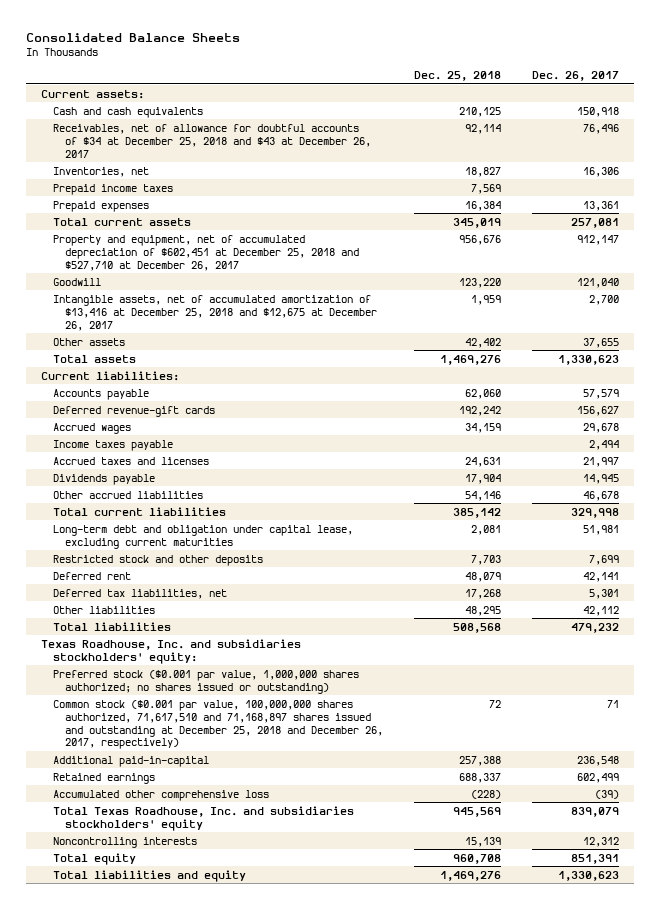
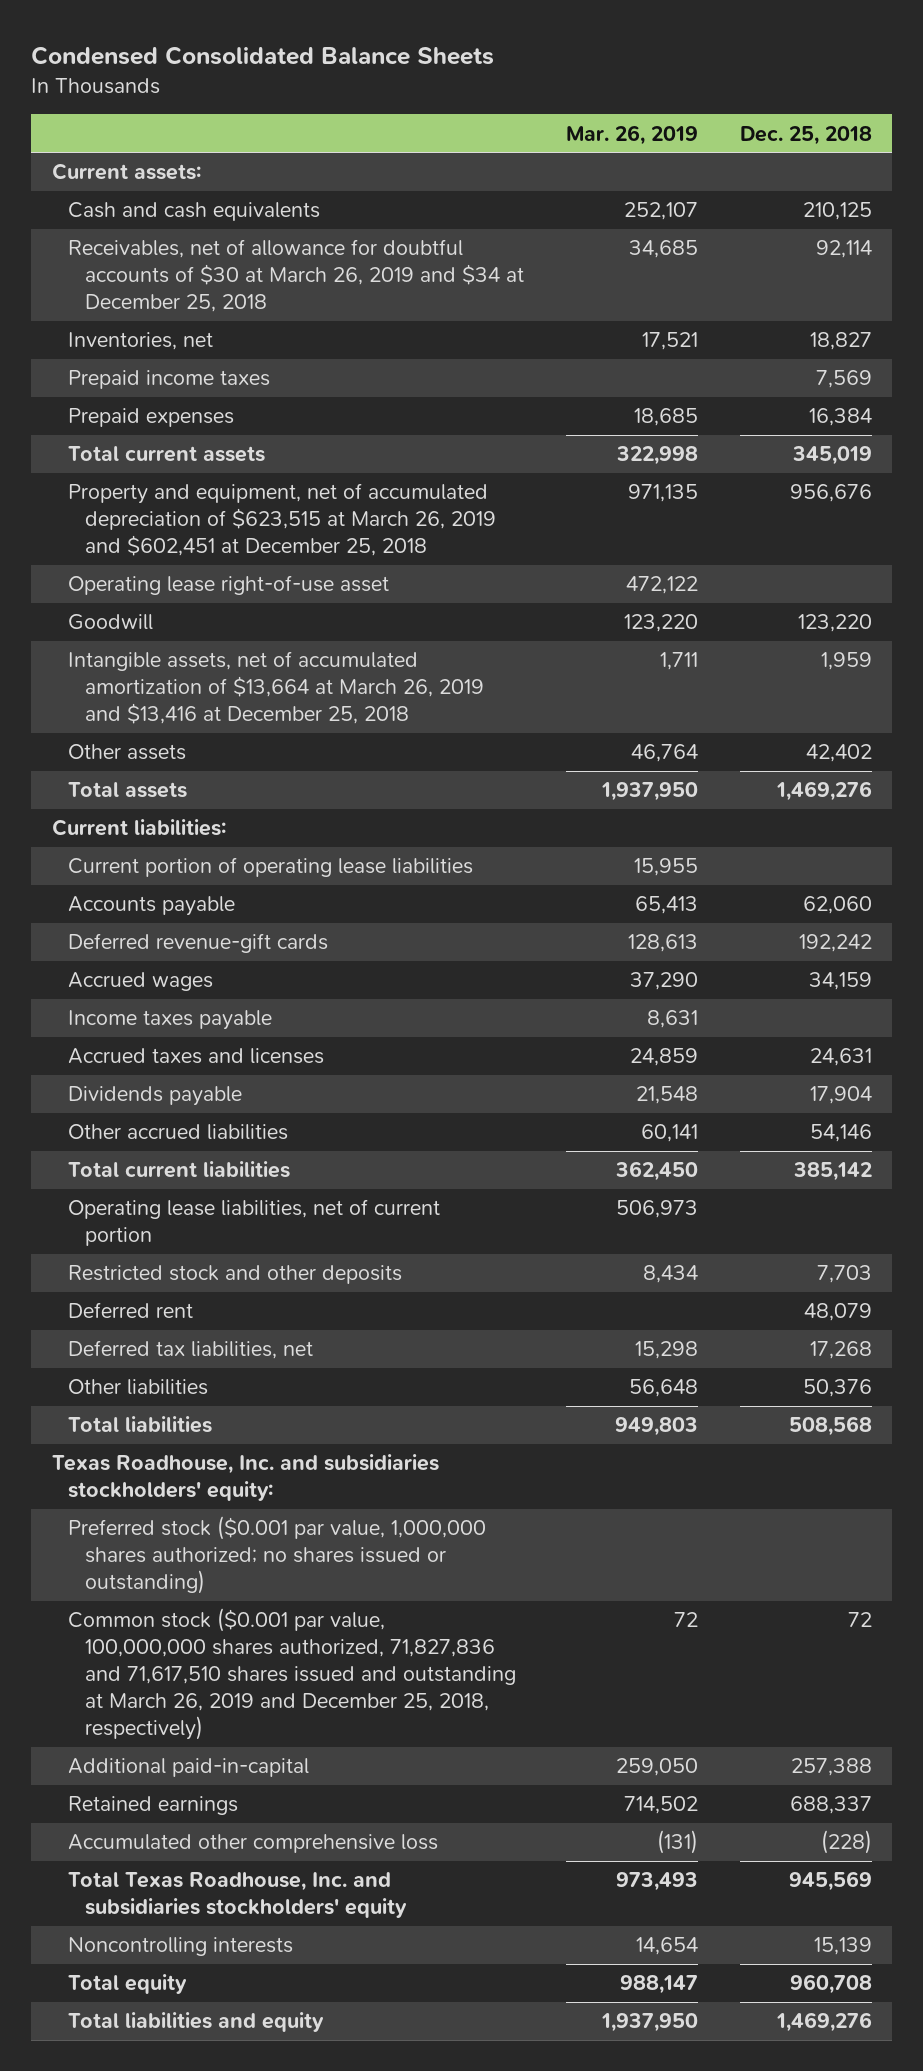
- Consolidated Balance Sheets
+ Condensed Consolidated Balance Sheets
- | Dec. 25, 2018 | Dec. 26, 2017
+ | Mar. 26, 2019 | Dec. 25, 2018
- Receivables, net of allowance for doubtful accounts of $34 at December 25, 2018 and $43 at December 26, 2017 | 92,114 | 76,496
+ Receivables, net of allowance for doubtful accounts of $30 at March 26, 2019 and $34 at December 25, 2018 | 34,685 | 92,114
- Property and equipment, net of accumulated depreciation of $602,451 at December 25, 2018 and $527,710 at December 26, 2017 | 956,676 | 912,147
+ Property and equipment, net of accumulated depreciation of $623,515 at March 26, 2019 and $602,451 at December 25, 2018 | 971,135 | 956,676
+ Operating lease right-of-use asset | 472,122 |
- Intangible assets, net of accumulated amortization of $13,416 at December 25, 2018 and $12,675 at December 26, 2017 | 1,959 | 2,700
+ Intangible assets, net of accumulated amortization of $13,664 at March 26, 2019 and $13,416 at December 25, 2018 | 1,711 | 1,959
+ Current portion of operating lease liabilities | 15,955 |
- Long-term debt and obligation under capital lease, excluding current maturities | 2,081 | 51,981
+ Operating lease liabilities, net of current portion | 506,973 |
- Other liabilities | 48,295 | 42,112
+ Other liabilities | 56,648 | 50,376
- Common stock ($0.001 par value, 100,000,000 shares authorized, 71,617,510 and 71,168,897 shares issued and outstanding at December 25, 2018 and December 26, 2017, respectively) | 72 | 71
+ Common stock ($0.001 par value, 100,000,000 shares authorized, 71,827,836 and 71,617,510 shares issued and outstanding at March 26, 2019 and December 25, 2018, respectively) | 72 | 72

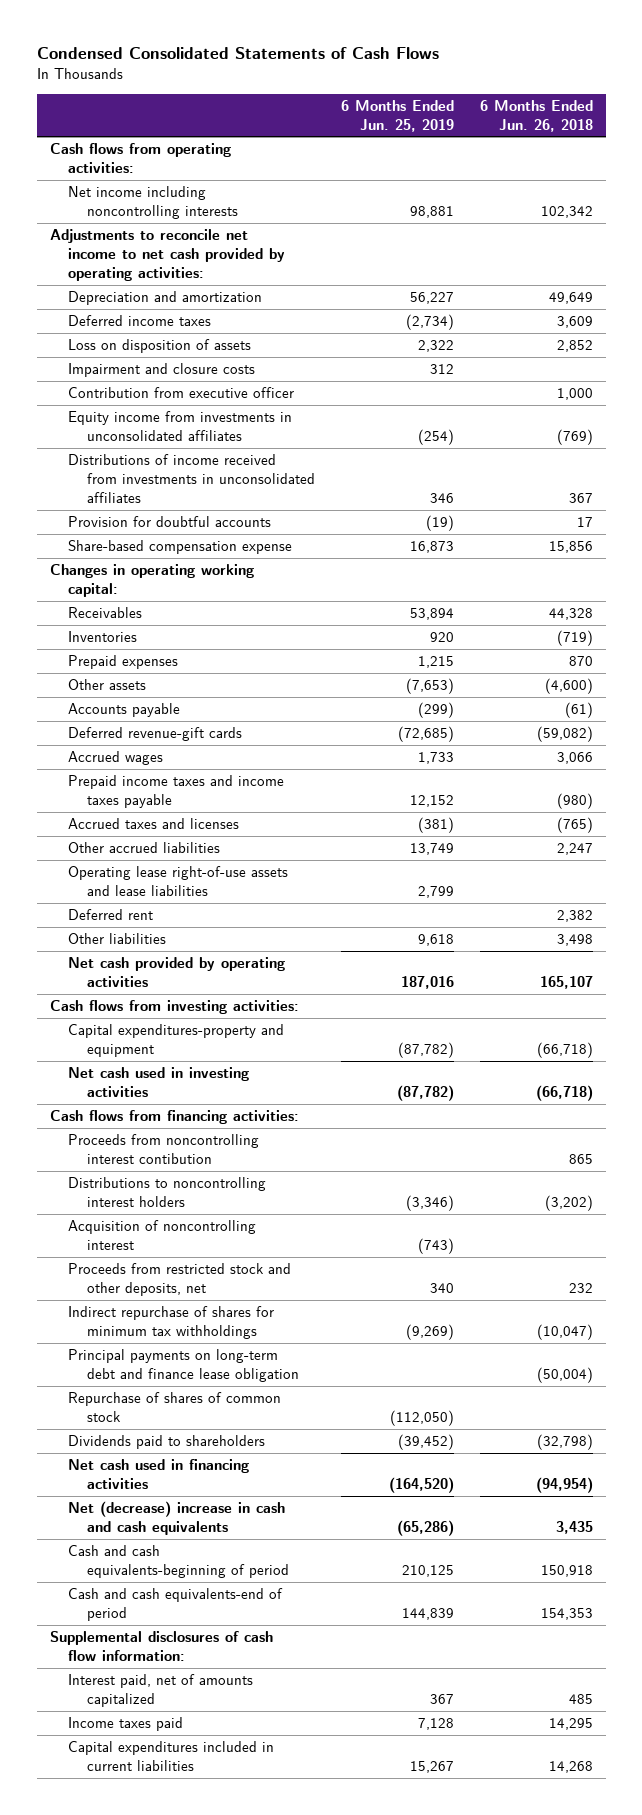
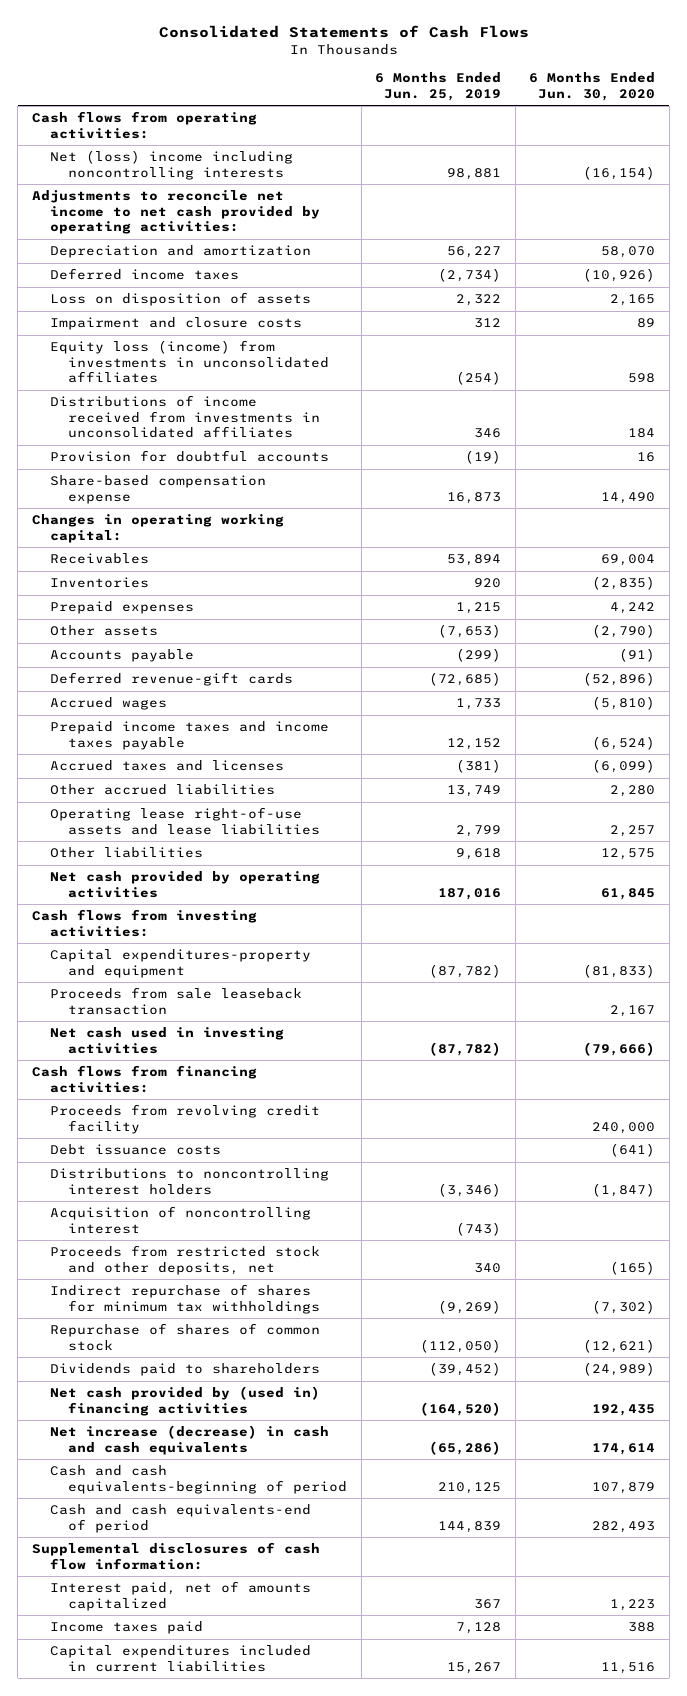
- Condensed Consolidated Statements of Cash Flows
+ Consolidated Statements of Cash Flows
- | 6 Months Ended Jun. 25, 2019 | 6 Months Ended Jun. 26, 2018
+ | 6 Months Ended Jun. 25, 2019 | 6 Months Ended Jun. 30, 2020
- Net income including noncontrolling interests | 98,881 | 102,342
+ Net (loss) income including noncontrolling interests | 98,881 | (16,154)
- Contribution from executive officer | | 1,000
- Equity income from investments in unconsolidated affiliates | (254) | (769)
+ Equity loss (income) from investments in unconsolidated affiliates | (254) | 598
- Deferred rent | | 2,382
+ Proceeds from sale leaseback transaction | | 2,167
- Proceeds from noncontrolling interest contibution | | 865
+ Proceeds from revolving credit facility | | 240,000
+ Debt issuance costs | | (641)
- Principal payments on long-term debt and finance lease obligation | | (50,004)
- Net cash used in financing activities | (164,520) | (94,954)
- Net (decrease) increase in cash and cash equivalents | (65,286) | 3,435
+ Net cash provided by (used in) financing activities | (164,520) | 192,435
+ Net increase (decrease) in cash and cash equivalents | (65,286) | 174,614

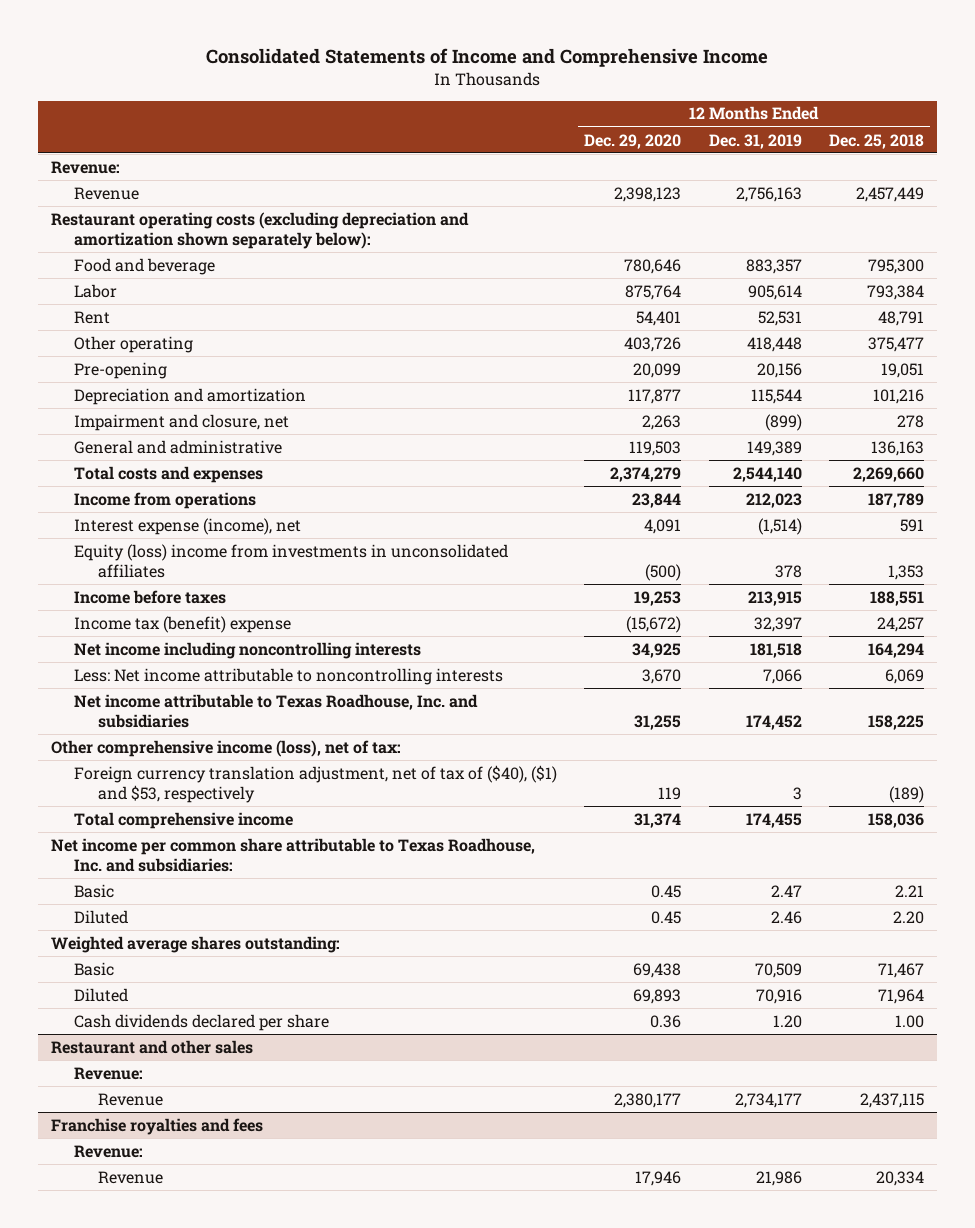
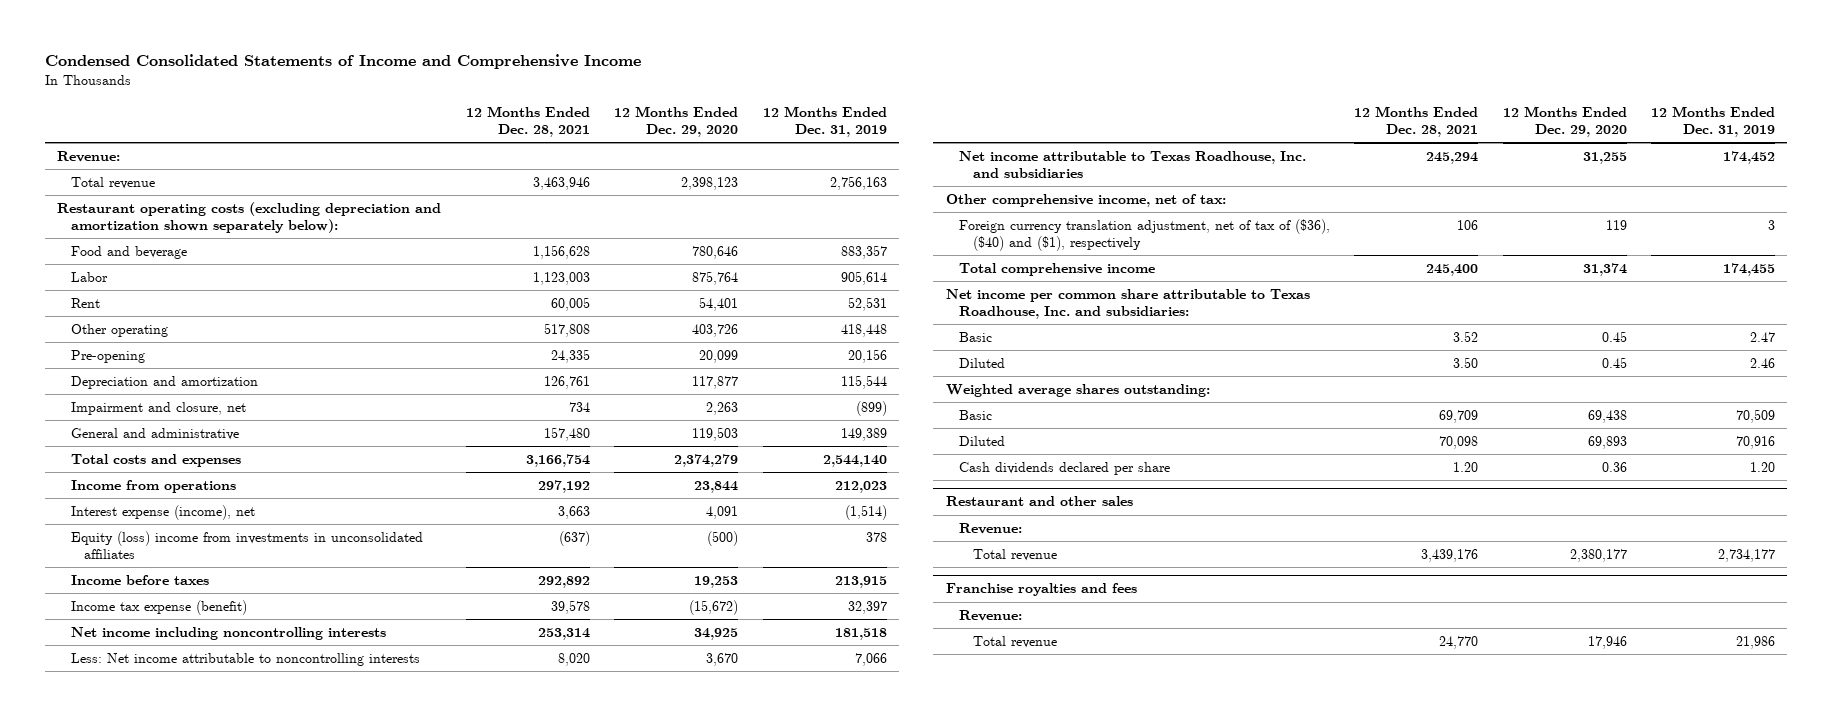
- Consolidated Statements of Income and Comprehensive Income
+ Condensed Consolidated Statements of Income and Comprehensive Income
- | 12 Months Ended Dec. 29, 2020 | 12 Months Ended Dec. 31, 2019 | 12 Months Ended Dec. 25, 2018
+ | 12 Months Ended Dec. 28, 2021 | 12 Months Ended Dec. 29, 2020 | 12 Months Ended Dec. 31, 2019
- Revenue | 2,398,123 | 2,756,163 | 2,457,449
+ Total revenue | 3,463,946 | 2,398,123 | 2,756,163
- Income tax (benefit) expense | (15,672) | 32,397 | 24,257
+ Income tax expense (benefit) | 39,578 | (15,672) | 32,397
- Other comprehensive income (loss), net of tax:
- Foreign currency translation adjustment, net of tax of ($40), ($1) and $53, respectively | 119 | 3 | (189)
+ Other comprehensive income, net of tax:
+ Foreign currency translation adjustment, net of tax of ($36), ($40) and ($1), respectively | 106 | 119 | 3
@ Restaurant and other sales
- Revenue | 2,380,177 | 2,734,177 | 2,437,115
+ Total revenue | 3,439,176 | 2,380,177 | 2,734,177
@ Franchise royalties and fees
- Revenue | 17,946 | 21,986 | 20,334
+ Total revenue | 24,770 | 17,946 | 21,986

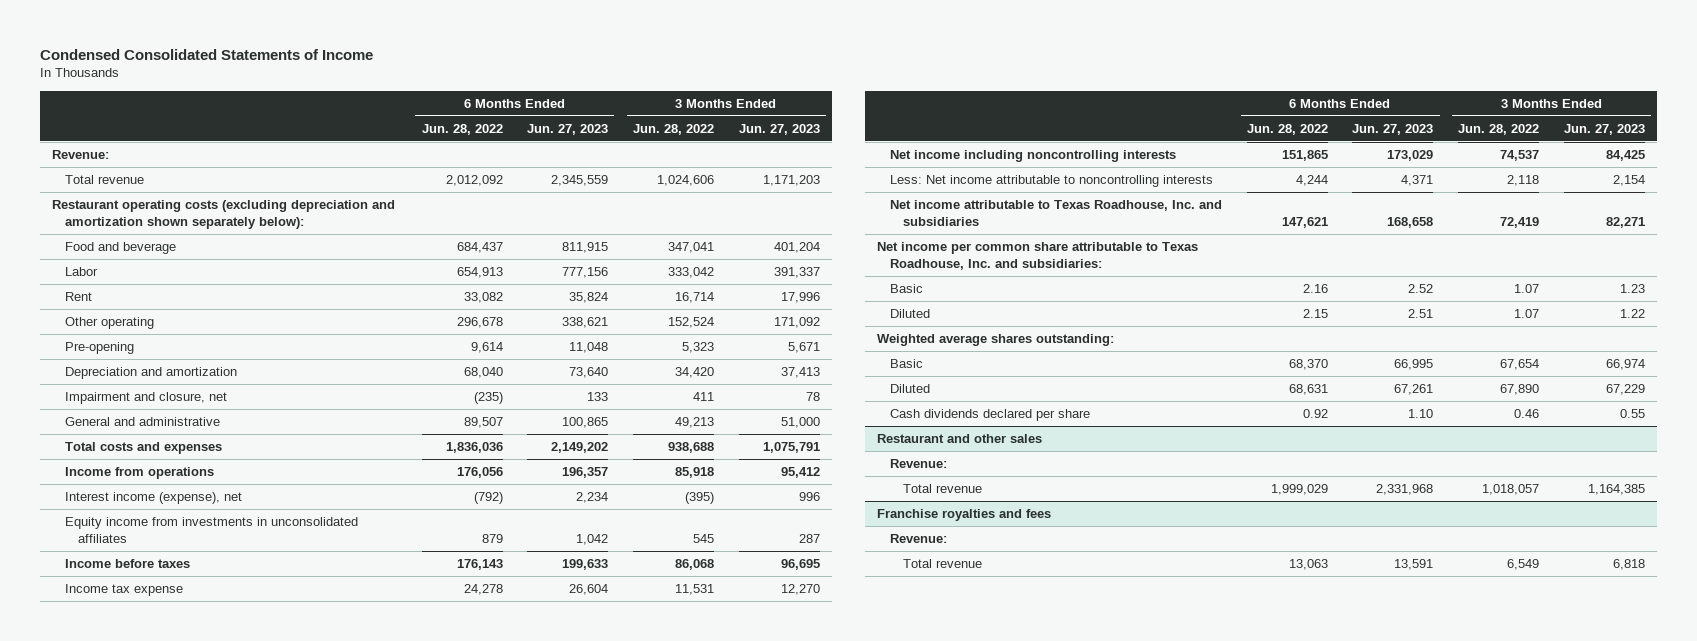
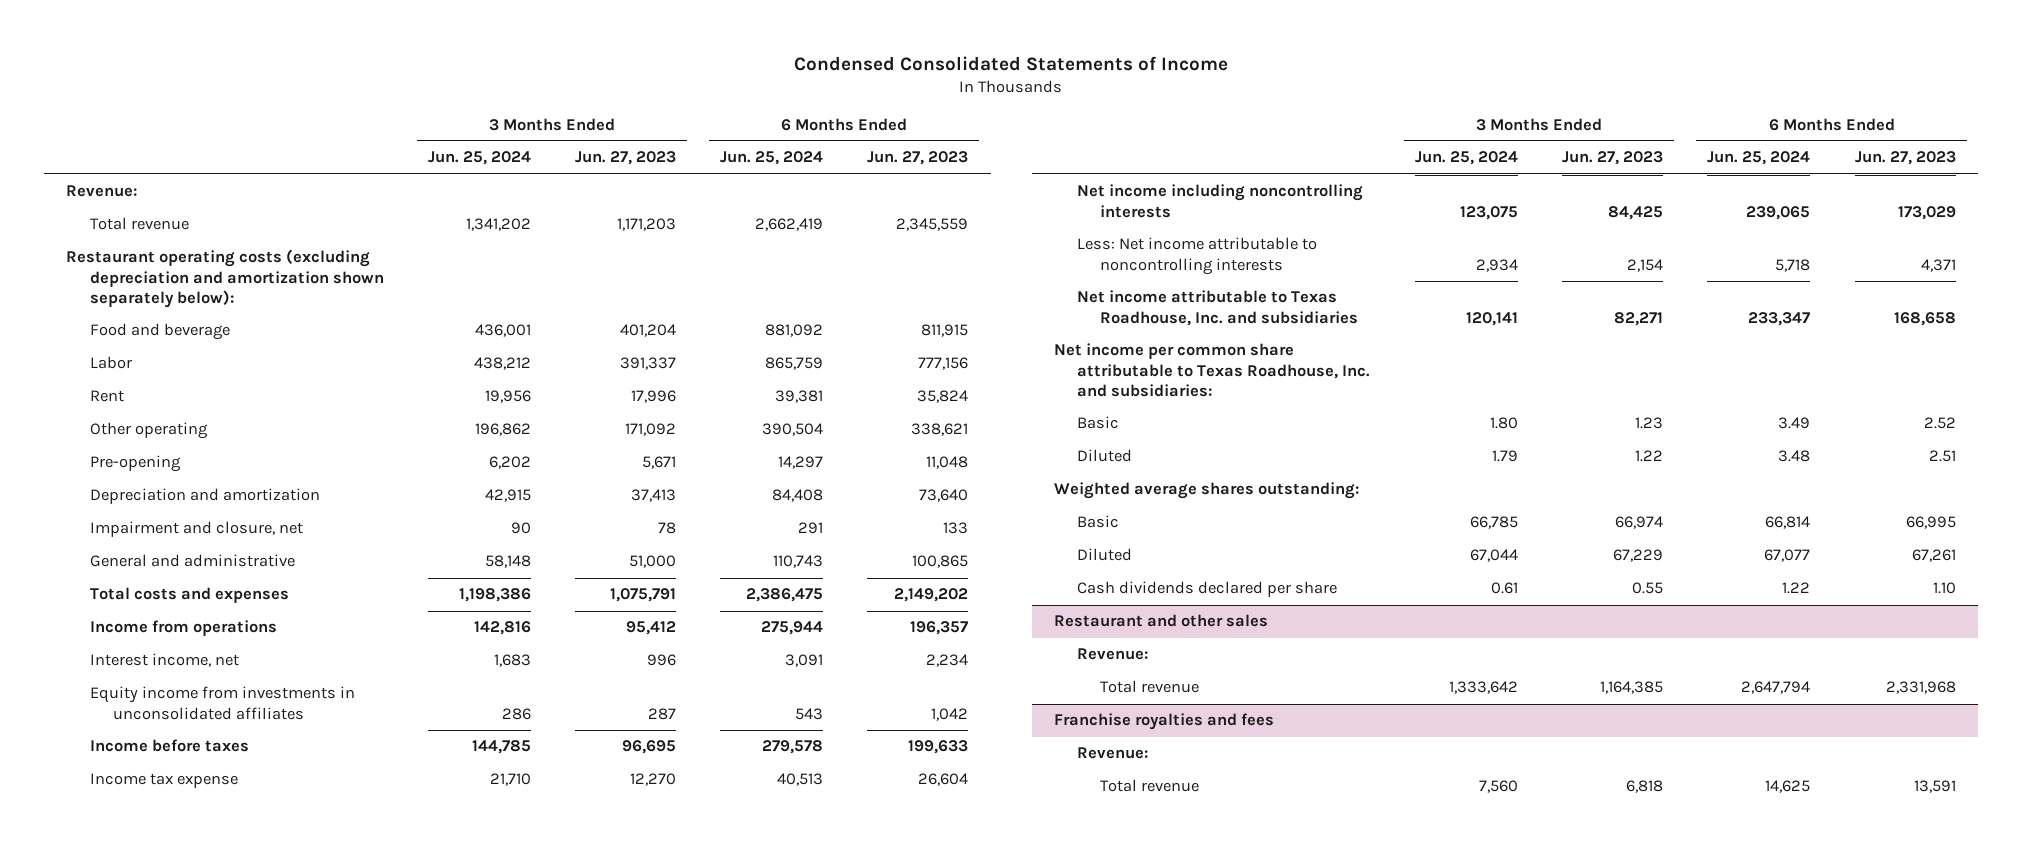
- | 6 Months Ended Jun. 28, 2022 | 6 Months Ended Jun. 27, 2023 | 3 Months Ended Jun. 28, 2022 | 3 Months Ended Jun. 27, 2023
+ | 3 Months Ended Jun. 25, 2024 | 3 Months Ended Jun. 27, 2023 | 6 Months Ended Jun. 25, 2024 | 6 Months Ended Jun. 27, 2023
- Interest income (expense), net | (792) | 2,234 | (395) | 996
+ Interest income, net | 1,683 | 996 | 3,091 | 2,234

